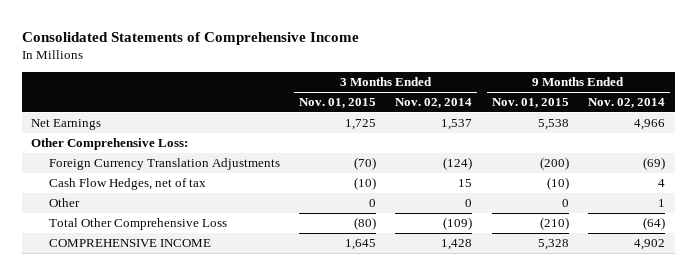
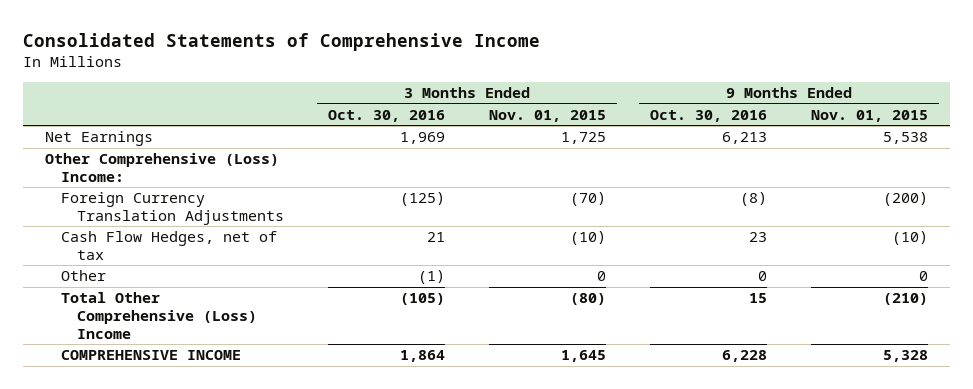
- | 3 Months Ended Nov. 01, 2015 | 3 Months Ended Nov. 02, 2014 | 9 Months Ended Nov. 01, 2015 | 9 Months Ended Nov. 02, 2014
+ | 3 Months Ended Oct. 30, 2016 | 3 Months Ended Nov. 01, 2015 | 9 Months Ended Oct. 30, 2016 | 9 Months Ended Nov. 01, 2015
- Other Comprehensive Loss:
+ Other Comprehensive (Loss) Income:
- Total Other Comprehensive Loss | (80) | (109) | (210) | (64)
+ Total Other Comprehensive (Loss) Income | (105) | (80) | 15 | (210)

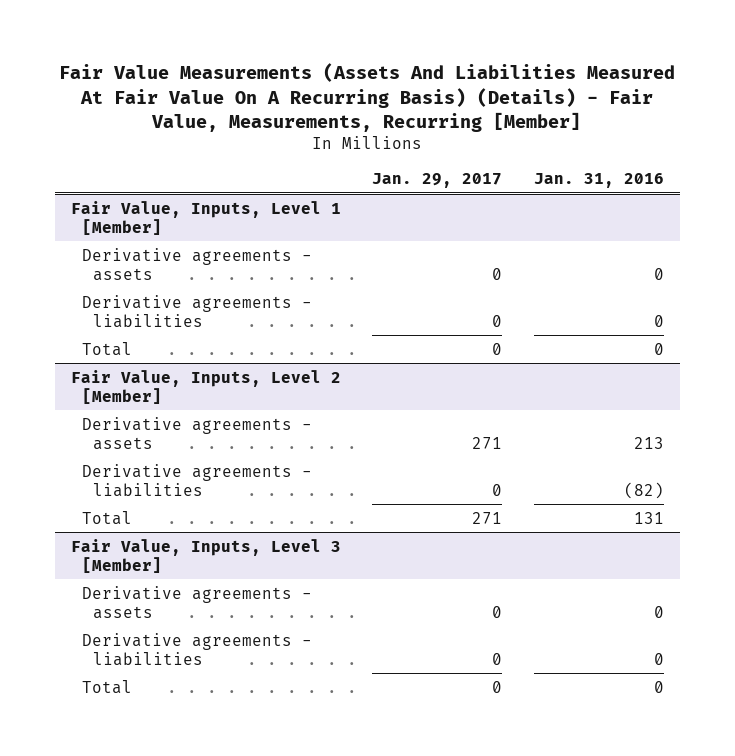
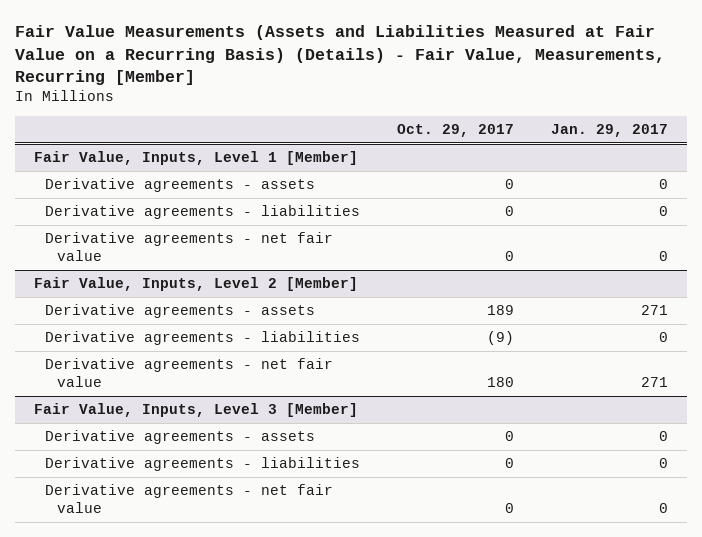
- Fair Value Measurements (Assets And Liabilities Measured At Fair Value On A Recurring Basis) (Details) - Fair Value, Measurements, Recurring [Member]
+ Fair Value Measurements (Assets and Liabilities Measured at Fair Value on a Recurring Basis) (Details) - Fair Value, Measurements, Recurring [Member]
- | Jan. 29, 2017 | Jan. 31, 2016
+ | Oct. 29, 2017 | Jan. 29, 2017
@ Fair Value, Inputs, Level 1 [Member]
- Total | 0 | 0
+ Derivative agreements - net fair value | 0 | 0
@ Fair Value, Inputs, Level 2 [Member]
- Total | 271 | 131
+ Derivative agreements - net fair value | 180 | 271
@ Fair Value, Inputs, Level 3 [Member]
- Total | 0 | 0
+ Derivative agreements - net fair value | 0 | 0

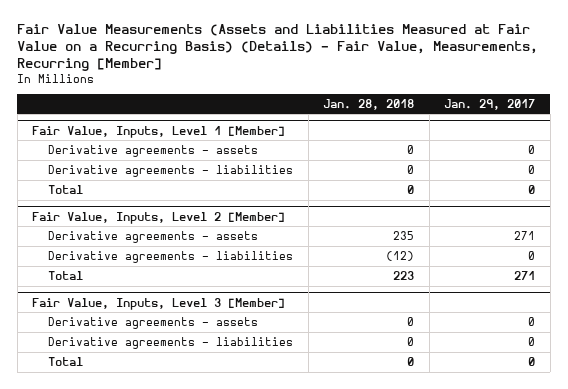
- | Oct. 29, 2017 | Jan. 29, 2017
+ | Jan. 28, 2018 | Jan. 29, 2017
@ Fair Value, Inputs, Level 1 [Member]
- Derivative agreements - net fair value | 0 | 0
+ Total | 0 | 0
@ Fair Value, Inputs, Level 2 [Member]
- Derivative agreements - net fair value | 180 | 271
+ Total | 223 | 271
@ Fair Value, Inputs, Level 3 [Member]
- Derivative agreements - net fair value | 0 | 0
+ Total | 0 | 0

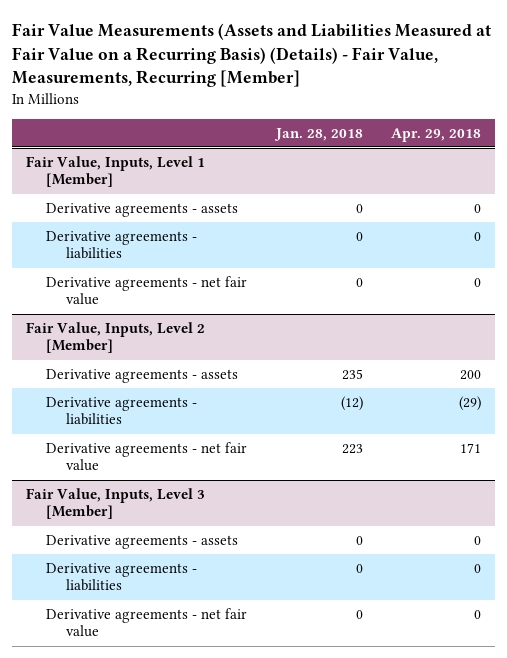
- | Jan. 28, 2018 | Jan. 29, 2017
+ | Jan. 28, 2018 | Apr. 29, 2018
@ Fair Value, Inputs, Level 1 [Member]
- Total | 0 | 0
+ Derivative agreements - net fair value | 0 | 0
@ Fair Value, Inputs, Level 2 [Member]
- Total | 223 | 271
+ Derivative agreements - net fair value | 223 | 171
@ Fair Value, Inputs, Level 3 [Member]
- Total | 0 | 0
+ Derivative agreements - net fair value | 0 | 0

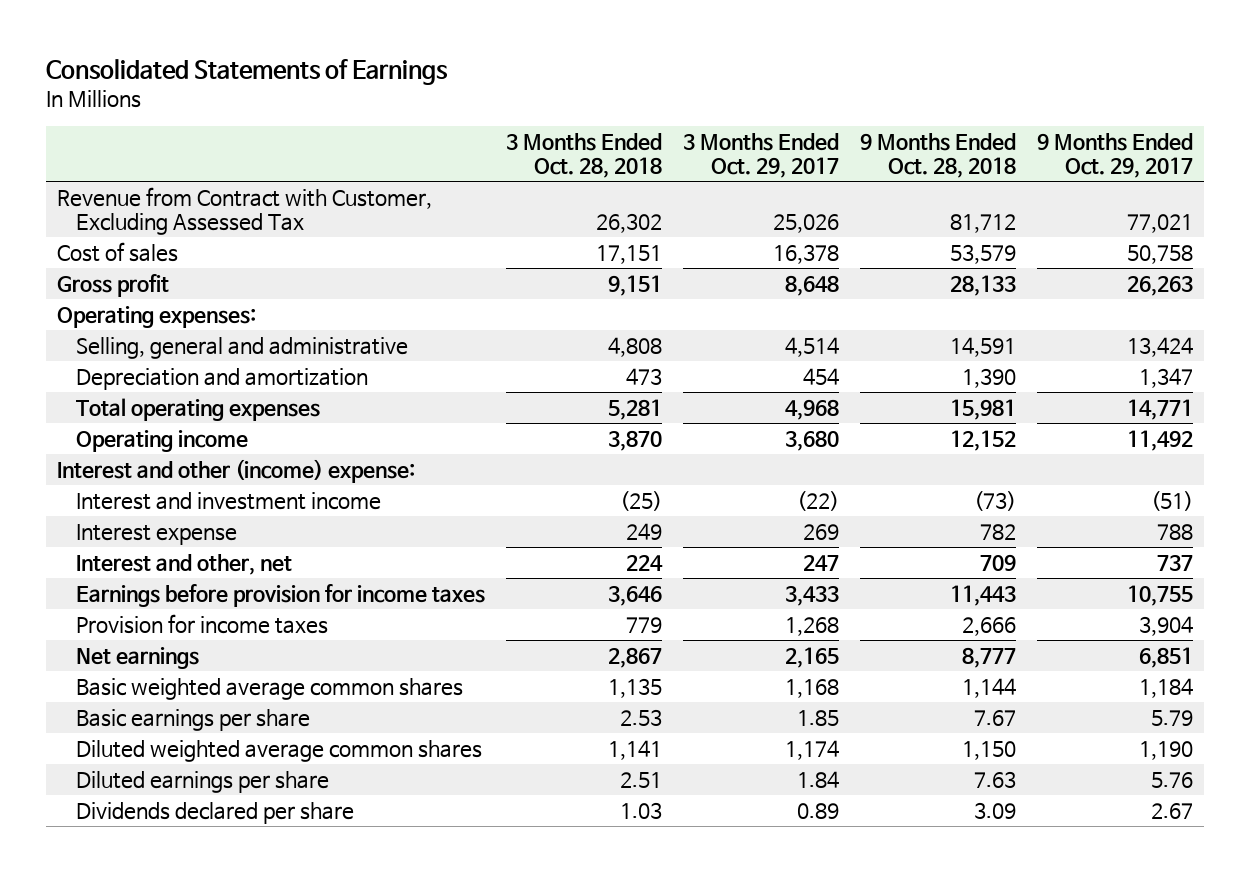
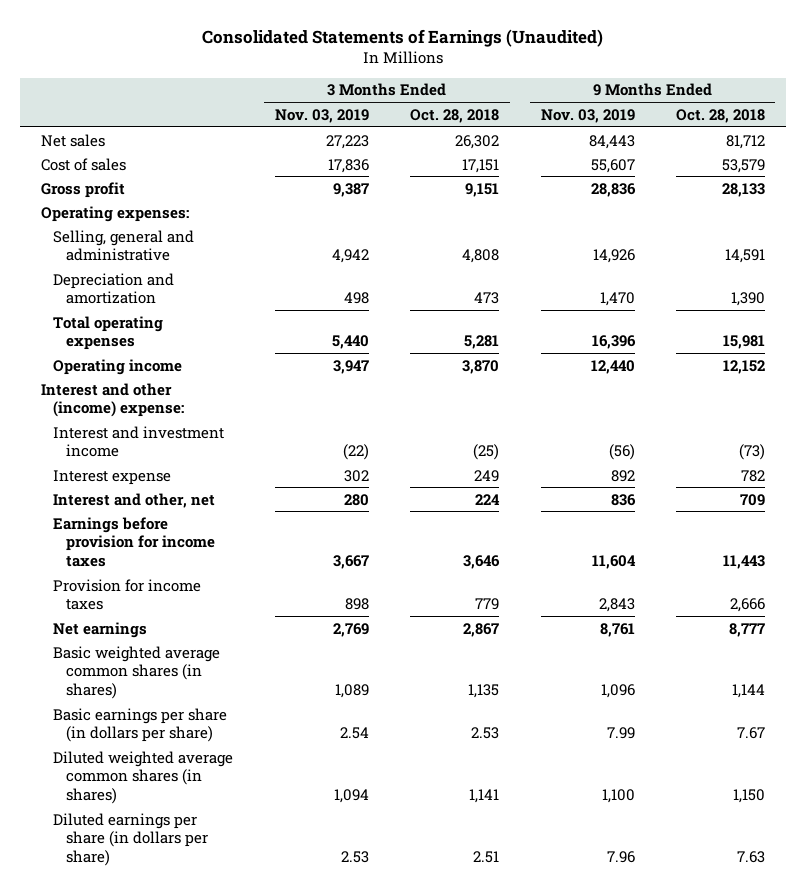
- Consolidated Statements of Earnings
+ Consolidated Statements of Earnings (Unaudited)
- | 3 Months Ended Oct. 28, 2018 | 3 Months Ended Oct. 29, 2017 | 9 Months Ended Oct. 28, 2018 | 9 Months Ended Oct. 29, 2017
+ | 3 Months Ended Nov. 03, 2019 | 3 Months Ended Oct. 28, 2018 | 9 Months Ended Nov. 03, 2019 | 9 Months Ended Oct. 28, 2018
- Revenue from Contract with Customer, Excluding Assessed Tax | 26,302 | 25,026 | 81,712 | 77,021
+ Net sales | 27,223 | 26,302 | 84,443 | 81,712
- Basic weighted average common shares | 1,135 | 1,168 | 1,144 | 1,184
- Basic earnings per share | 2.53 | 1.85 | 7.67 | 5.79
- Diluted weighted average common shares | 1,141 | 1,174 | 1,150 | 1,190
- Diluted earnings per share | 2.51 | 1.84 | 7.63 | 5.76
- Dividends declared per share | 1.03 | 0.89 | 3.09 | 2.67
+ Basic weighted average common shares (in shares) | 1,089 | 1,135 | 1,096 | 1,144
+ Basic earnings per share (in dollars per share) | 2.54 | 2.53 | 7.99 | 7.67
+ Diluted weighted average common shares (in shares) | 1,094 | 1,141 | 1,100 | 1,150
+ Diluted earnings per share (in dollars per share) | 2.53 | 2.51 | 7.96 | 7.63

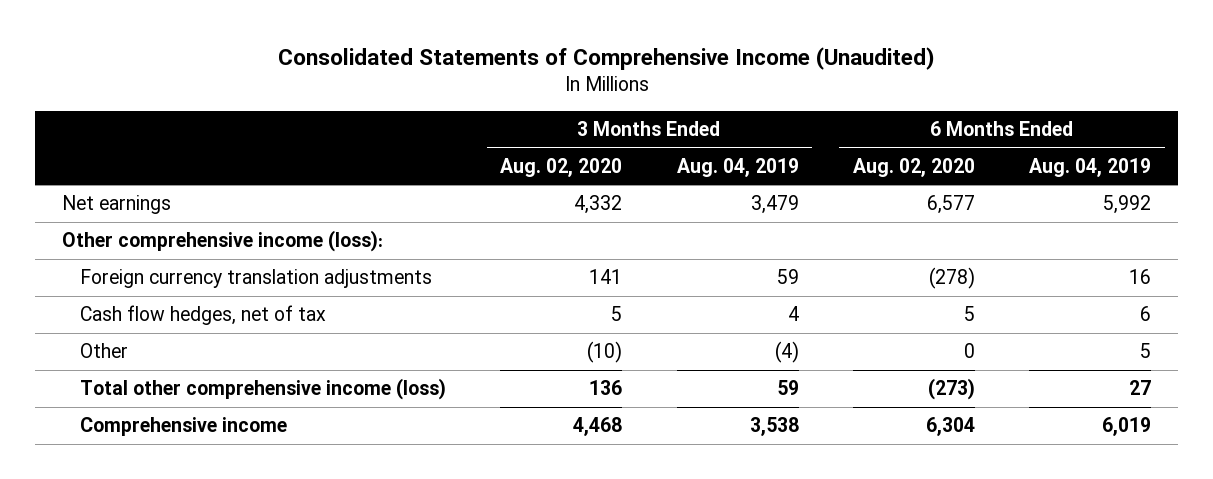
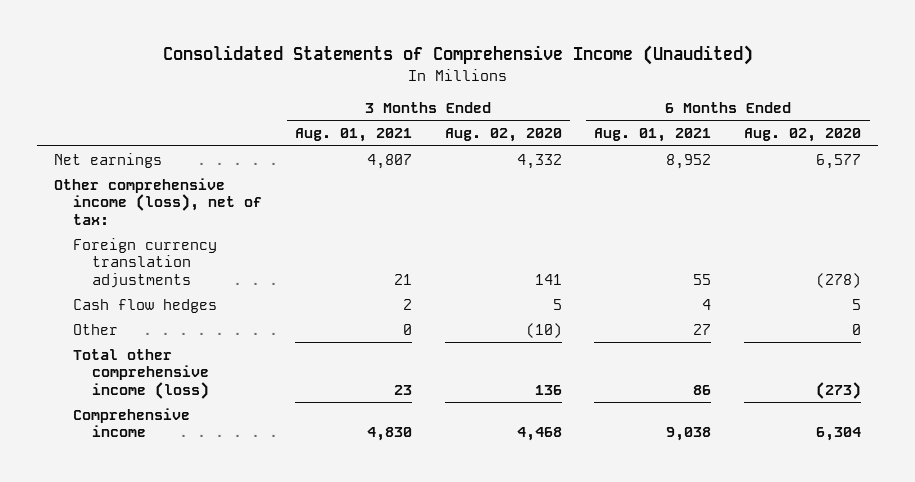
- | 3 Months Ended Aug. 02, 2020 | 3 Months Ended Aug. 04, 2019 | 6 Months Ended Aug. 02, 2020 | 6 Months Ended Aug. 04, 2019
+ | 3 Months Ended Aug. 01, 2021 | 3 Months Ended Aug. 02, 2020 | 6 Months Ended Aug. 01, 2021 | 6 Months Ended Aug. 02, 2020
- Other comprehensive income (loss):
+ Other comprehensive income (loss), net of tax:
- Cash flow hedges, net of tax | 5 | 4 | 5 | 6
+ Cash flow hedges | 2 | 5 | 4 | 5

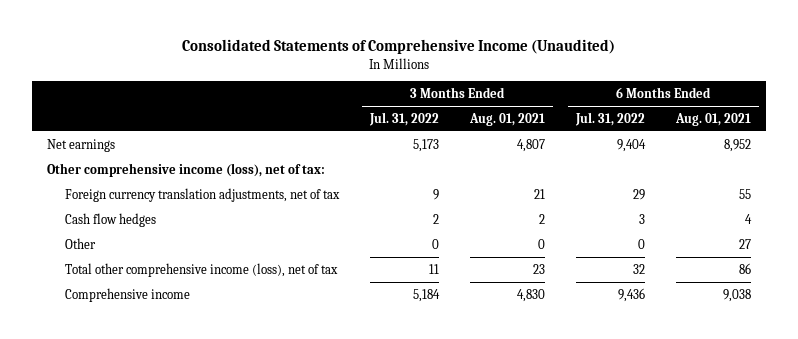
- | 3 Months Ended Aug. 01, 2021 | 3 Months Ended Aug. 02, 2020 | 6 Months Ended Aug. 01, 2021 | 6 Months Ended Aug. 02, 2020
+ | 3 Months Ended Jul. 31, 2022 | 3 Months Ended Aug. 01, 2021 | 6 Months Ended Jul. 31, 2022 | 6 Months Ended Aug. 01, 2021
- Foreign currency translation adjustments | 21 | 141 | 55 | (278)
+ Foreign currency translation adjustments, net of tax | 9 | 21 | 29 | 55
- Total other comprehensive income (loss) | 23 | 136 | 86 | (273)
+ Total other comprehensive income (loss), net of tax | 11 | 23 | 32 | 86

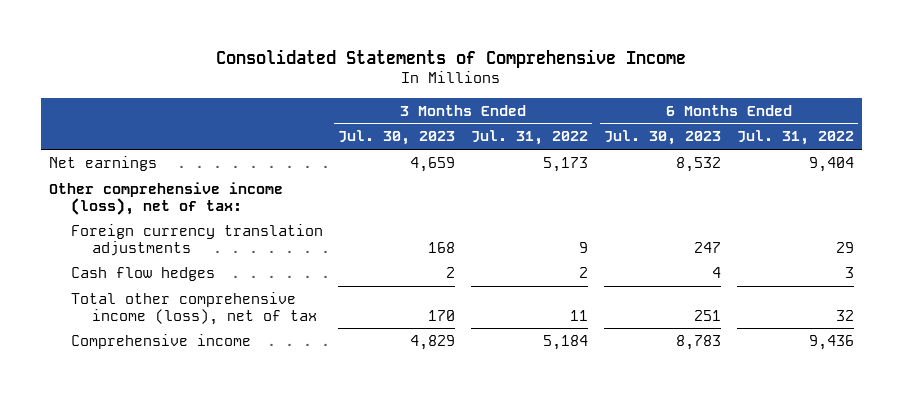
- Consolidated Statements of Comprehensive Income (Unaudited)
+ Consolidated Statements of Comprehensive Income
- | 3 Months Ended Jul. 31, 2022 | 3 Months Ended Aug. 01, 2021 | 6 Months Ended Jul. 31, 2022 | 6 Months Ended Aug. 01, 2021
+ | 3 Months Ended Jul. 30, 2023 | 3 Months Ended Jul. 31, 2022 | 6 Months Ended Jul. 30, 2023 | 6 Months Ended Jul. 31, 2022
- Foreign currency translation adjustments, net of tax | 9 | 21 | 29 | 55
+ Foreign currency translation adjustments | 168 | 9 | 247 | 29
- Other | 0 | 0 | 0 | 27

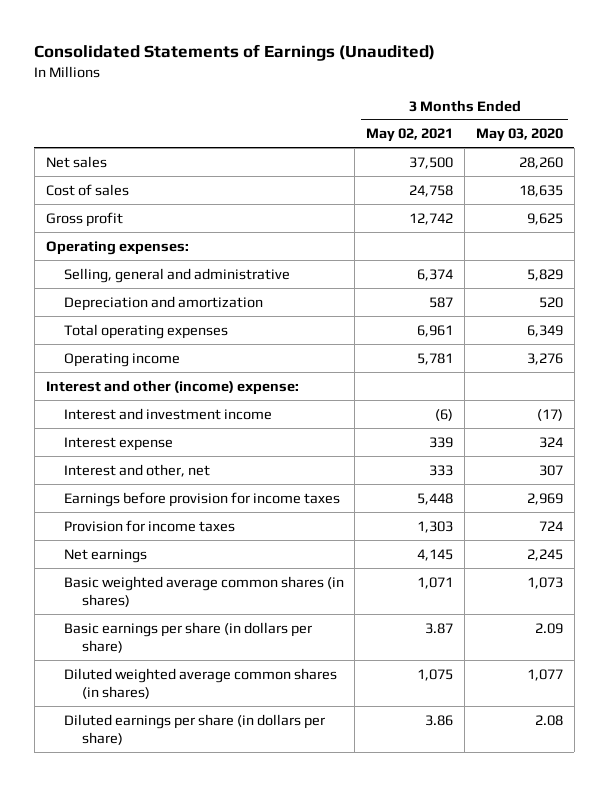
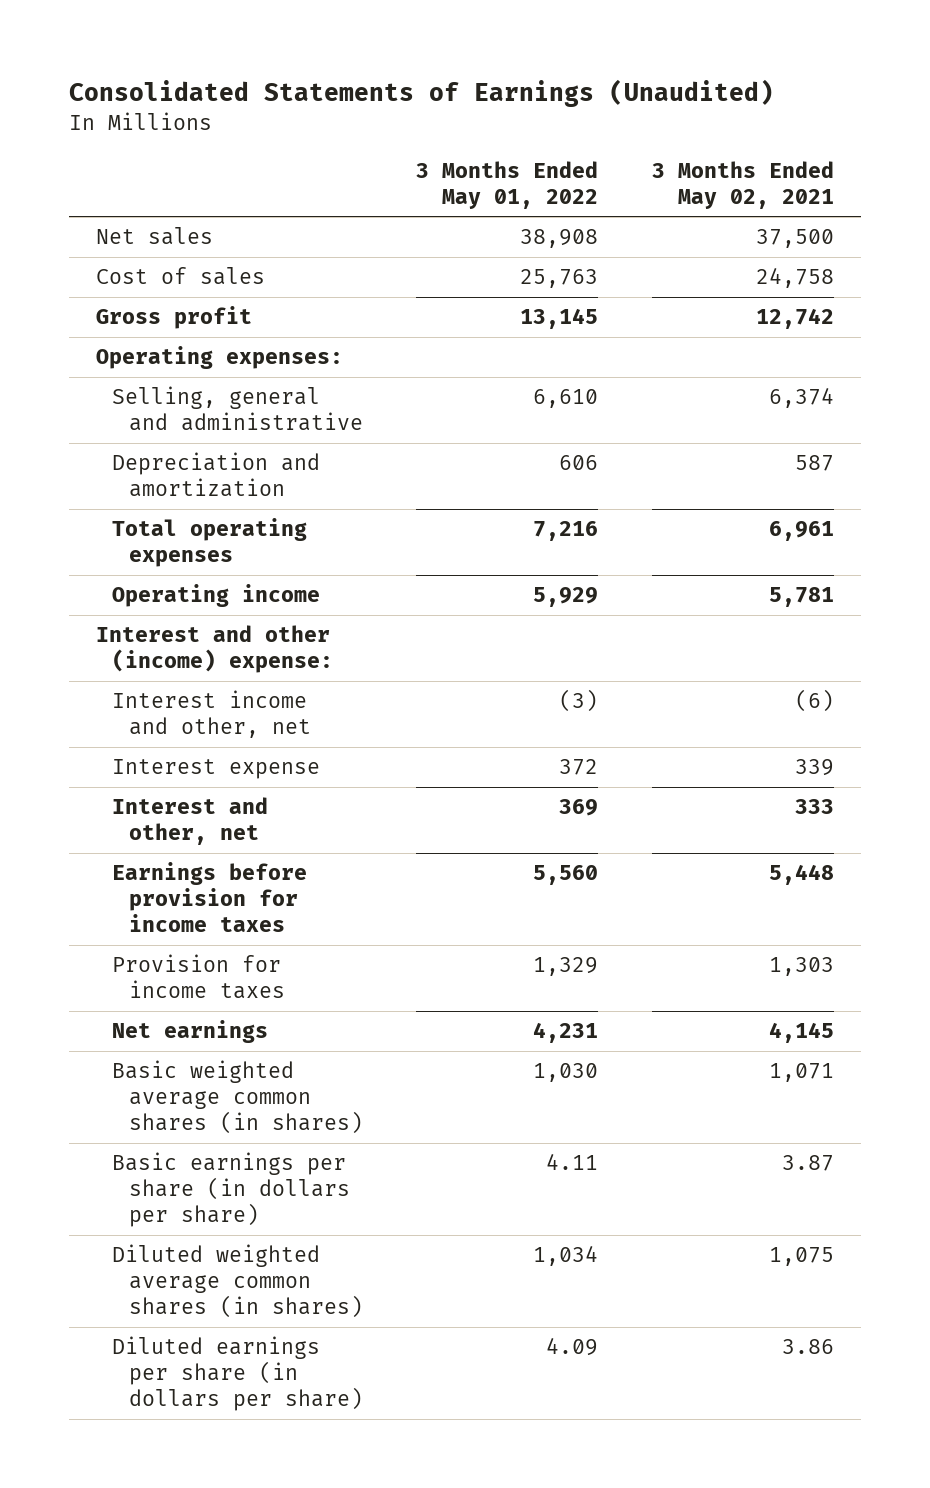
- | 3 Months Ended May 02, 2021 | 3 Months Ended May 03, 2020
+ | 3 Months Ended May 01, 2022 | 3 Months Ended May 02, 2021
- Interest and investment income | (6) | (17)
+ Interest income and other, net | (3) | (6)

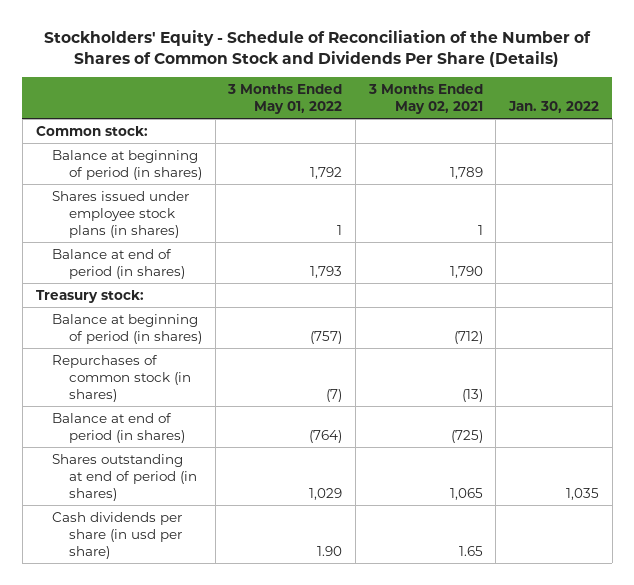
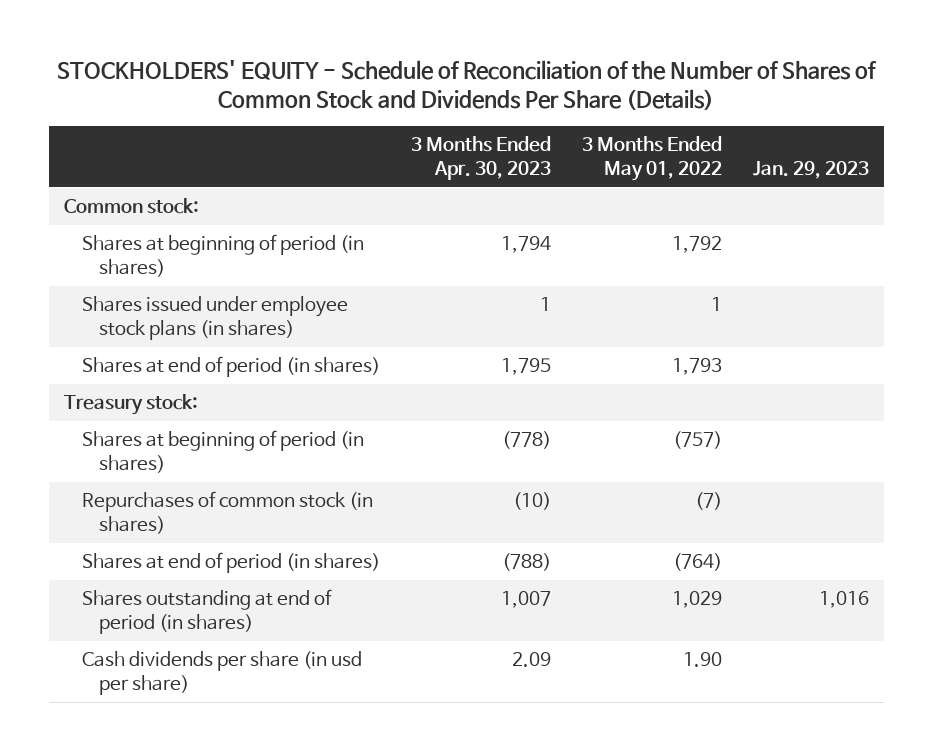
- Stockholders' Equity - Schedule of Reconciliation of the Number of Shares of Common Stock and Dividends Per Share (Details)
+ STOCKHOLDERS' EQUITY - Schedule of Reconciliation of the Number of Shares of Common Stock and Dividends Per Share (Details)
- | 3 Months Ended May 01, 2022 | 3 Months Ended May 02, 2021 | Jan. 30, 2022
+ | 3 Months Ended Apr. 30, 2023 | 3 Months Ended May 01, 2022 | Jan. 29, 2023
- Balance at beginning of period (in shares) | 1,792 | 1,789 |
+ Shares at beginning of period (in shares) | 1,794 | 1,792 |
- Balance at end of period (in shares) | 1,793 | 1,790 |
+ Shares at end of period (in shares) | 1,795 | 1,793 |
- Balance at beginning of period (in shares) | (757) | (712) |
+ Shares at beginning of period (in shares) | (778) | (757) |
- Balance at end of period (in shares) | (764) | (725) |
+ Shares at end of period (in shares) | (788) | (764) |

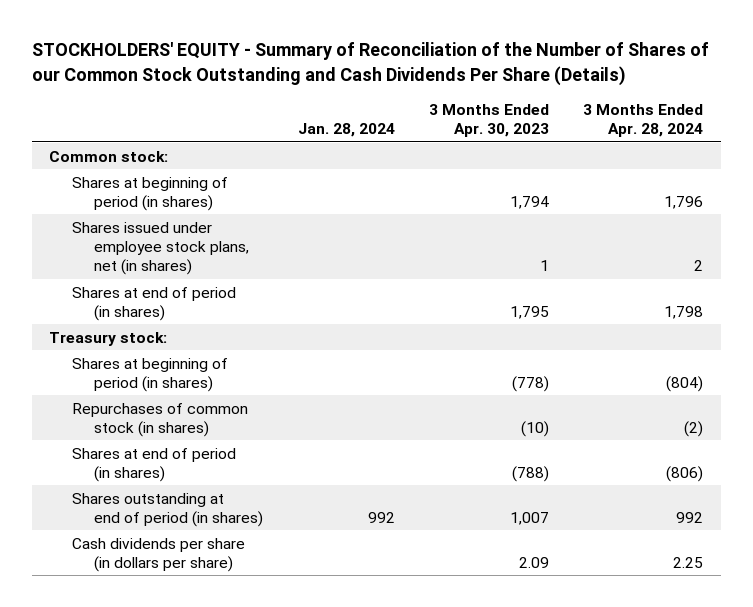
- STOCKHOLDERS' EQUITY - Schedule of Reconciliation of the Number of Shares of Common Stock and Dividends Per Share (Details)
+ STOCKHOLDERS' EQUITY - Summary of Reconciliation of the Number of Shares of our Common Stock Outstanding and Cash Dividends Per Share (Details)
- | 3 Months Ended Apr. 30, 2023 | 3 Months Ended May 01, 2022 | Jan. 29, 2023
+ | Jan. 28, 2024 | 3 Months Ended Apr. 30, 2023 | 3 Months Ended Apr. 28, 2024
- Shares issued under employee stock plans (in shares) | 1 | 1 |
+ Shares issued under employee stock plans, net (in shares) | | 1 | 2
- Cash dividends per share (in usd per share) | 2.09 | 1.90 |
+ Cash dividends per share (in dollars per share) | | 2.09 | 2.25

